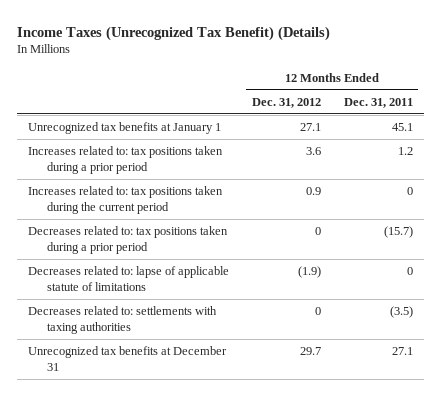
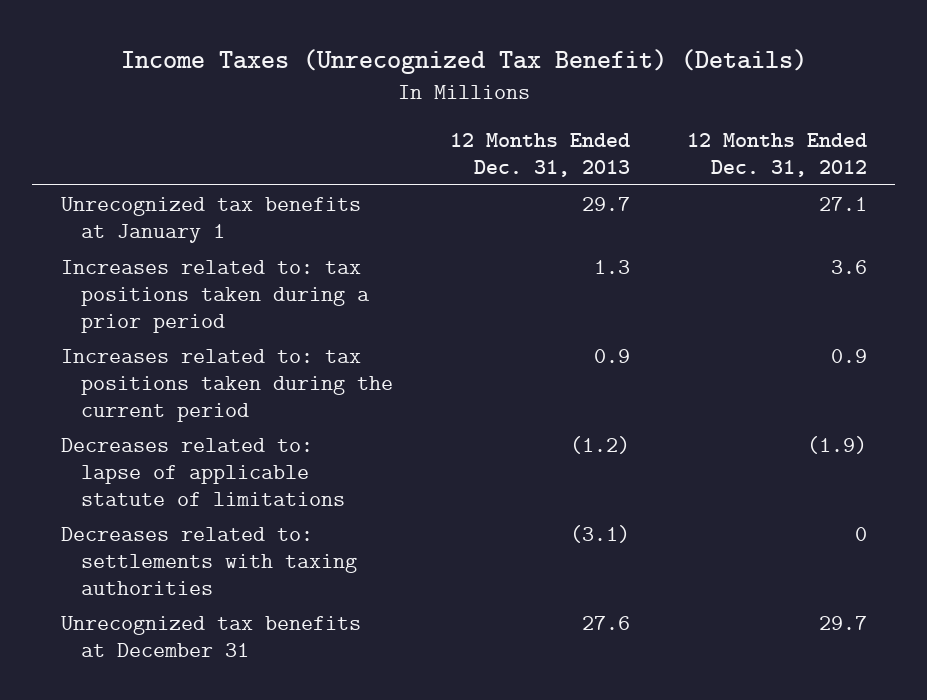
- | 12 Months Ended Dec. 31, 2012 | 12 Months Ended Dec. 31, 2011
+ | 12 Months Ended Dec. 31, 2013 | 12 Months Ended Dec. 31, 2012
- Decreases related to: tax positions taken during a prior period | 0 | (15.7)

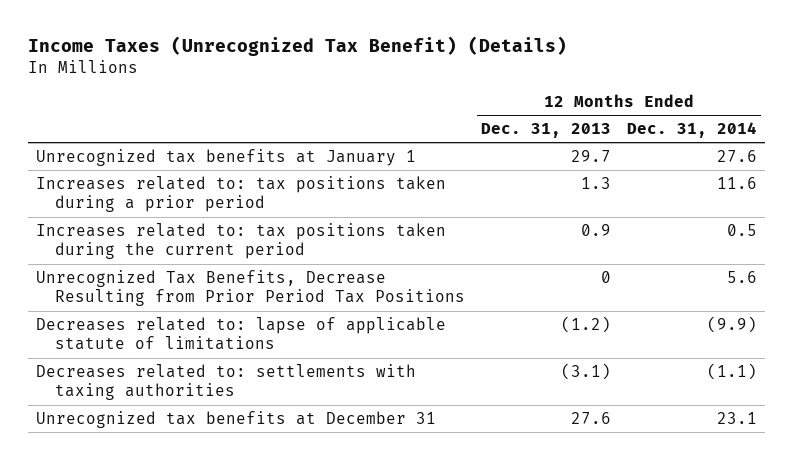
- | 12 Months Ended Dec. 31, 2013 | 12 Months Ended Dec. 31, 2012
+ | 12 Months Ended Dec. 31, 2013 | 12 Months Ended Dec. 31, 2014
+ Unrecognized Tax Benefits, Decrease Resulting from Prior Period Tax Positions | 0 | 5.6

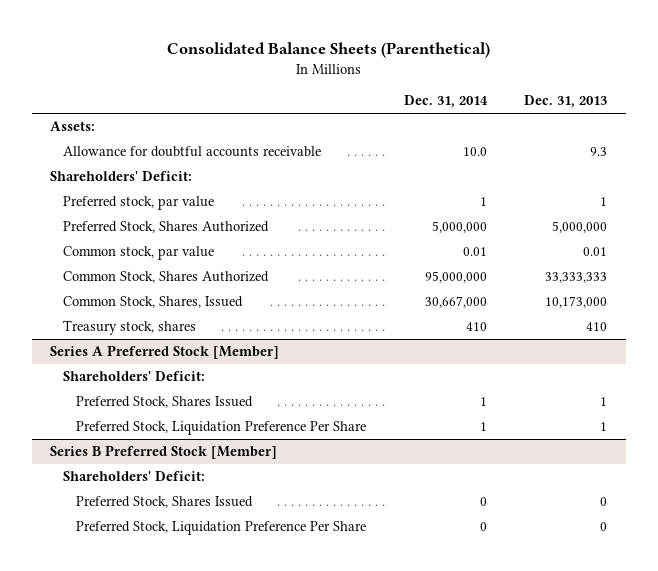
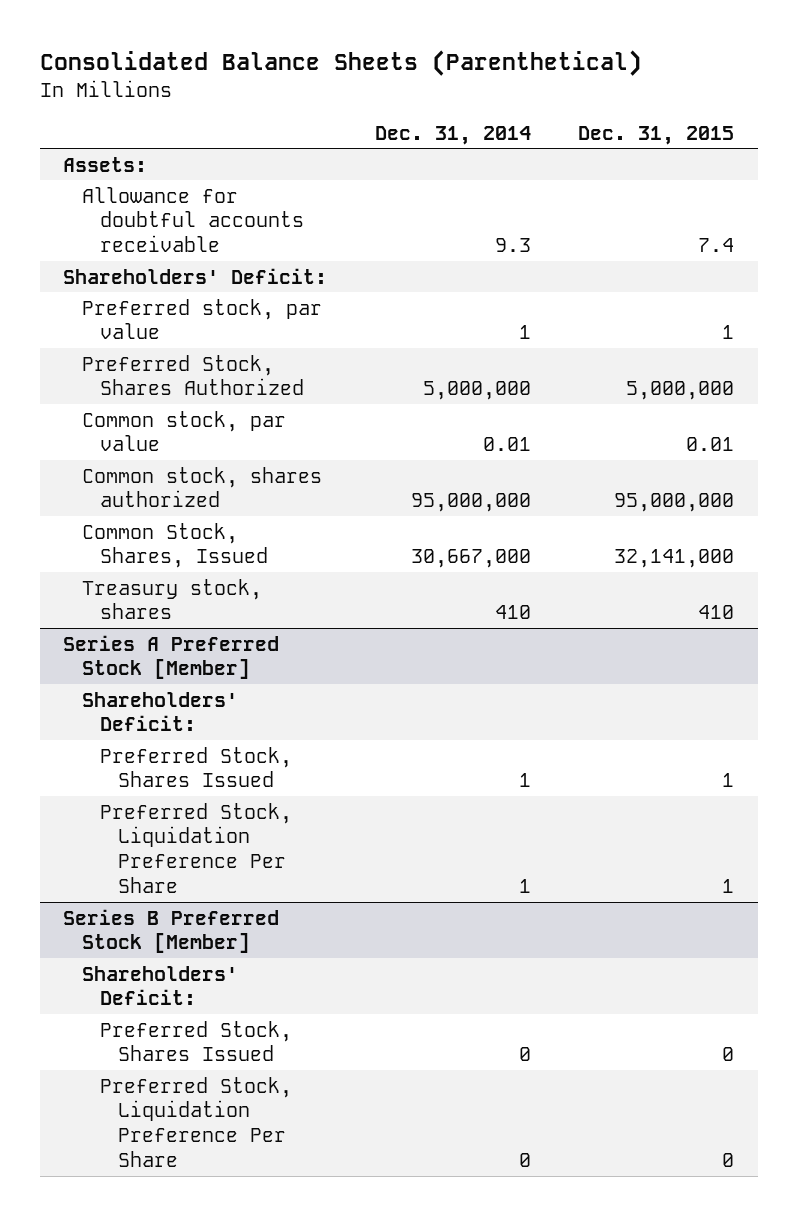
- | Dec. 31, 2014 | Dec. 31, 2013
+ | Dec. 31, 2014 | Dec. 31, 2015
- Allowance for doubtful accounts receivable | 10.0 | 9.3
+ Allowance for doubtful accounts receivable | 9.3 | 7.4
- Common Stock, Shares Authorized | 95,000,000 | 33,333,333
+ Common stock, shares authorized | 95,000,000 | 95,000,000

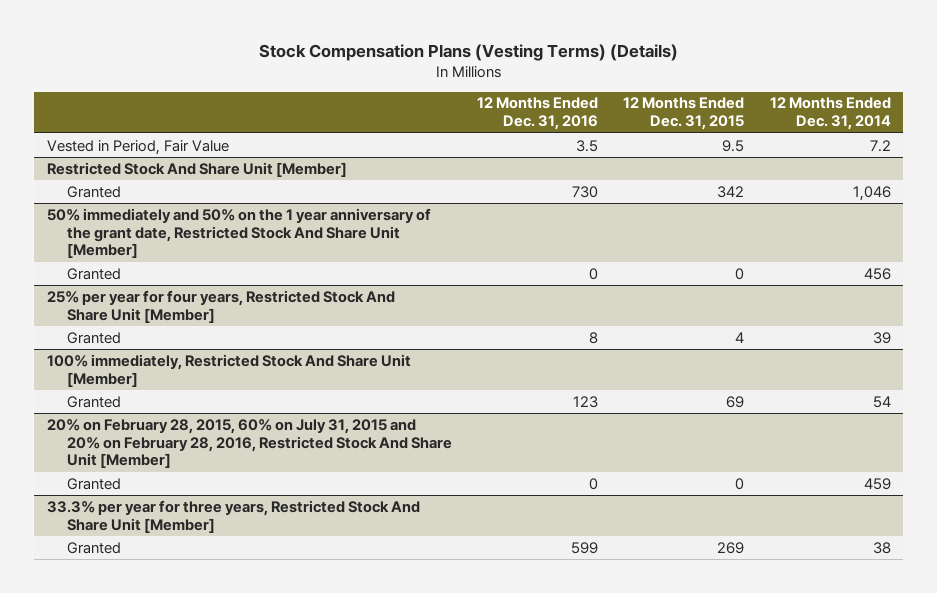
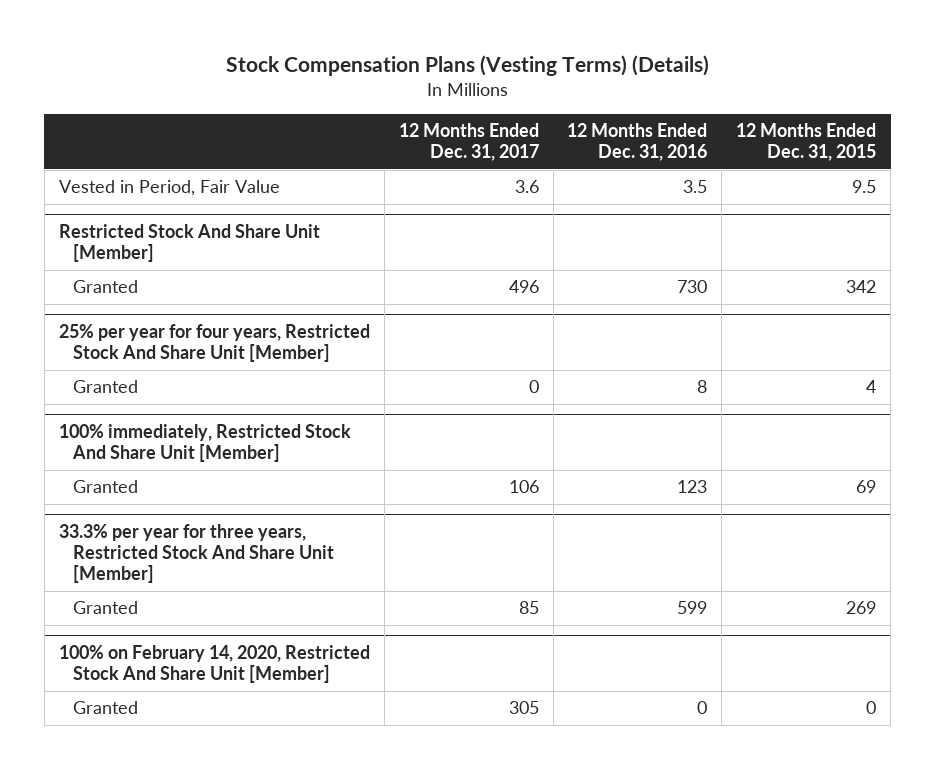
- | 12 Months Ended Dec. 31, 2016 | 12 Months Ended Dec. 31, 2015 | 12 Months Ended Dec. 31, 2014
+ | 12 Months Ended Dec. 31, 2017 | 12 Months Ended Dec. 31, 2016 | 12 Months Ended Dec. 31, 2015
- 50% immediately and 50% on the 1 year anniversary of the grant date, Restricted Stock And Share Unit [Member]
- Granted | 0 | 0 | 456
- 20% on February 28, 2015, 60% on July 31, 2015 and 20% on February 28, 2016, Restricted Stock And Share Unit [Member]
- Granted | 0 | 0 | 459
+ 100% on February 14, 2020, Restricted Stock And Share Unit [Member]
+ Granted | 305 | 0 | 0

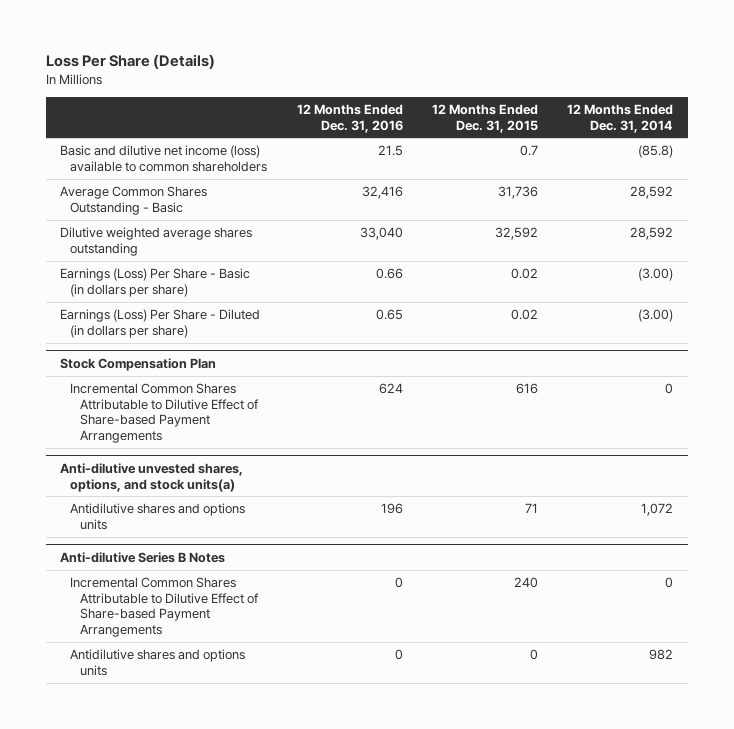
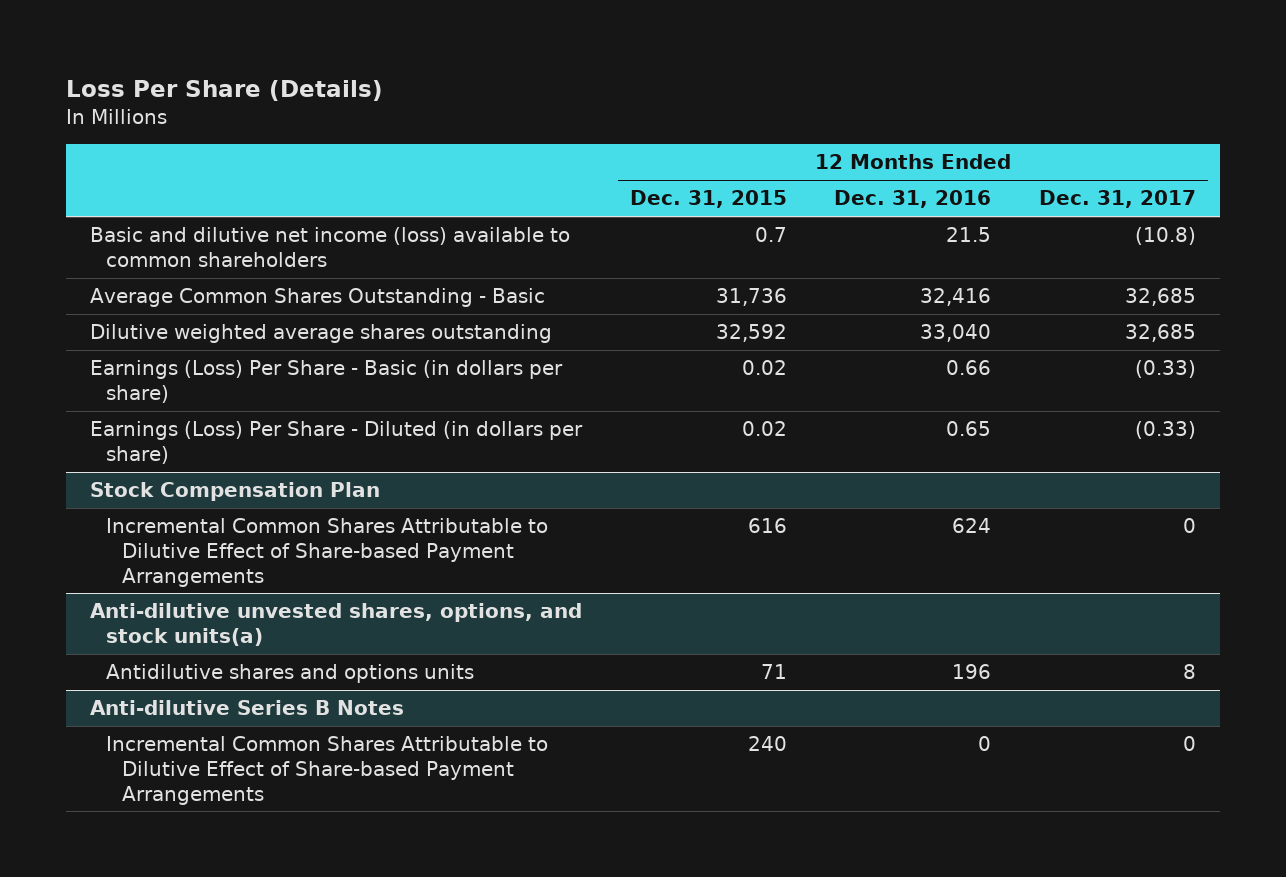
- | 12 Months Ended Dec. 31, 2016 | 12 Months Ended Dec. 31, 2015 | 12 Months Ended Dec. 31, 2014
+ | 12 Months Ended Dec. 31, 2015 | 12 Months Ended Dec. 31, 2016 | 12 Months Ended Dec. 31, 2017
@ Anti-dilutive Series B Notes
- Antidilutive shares and options units | 0 | 0 | 982

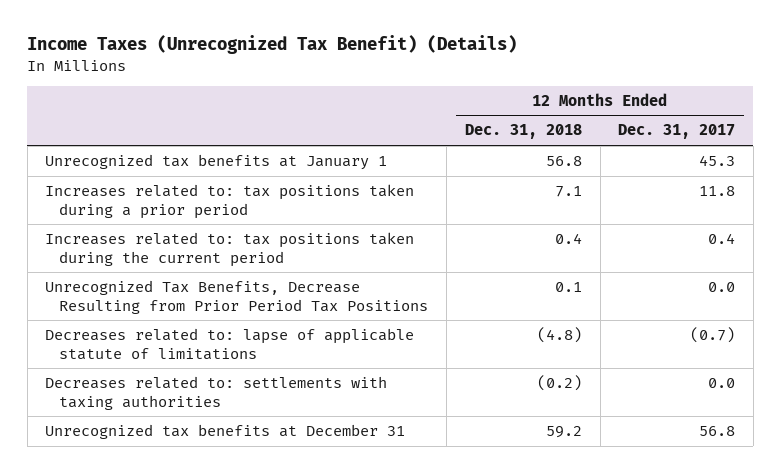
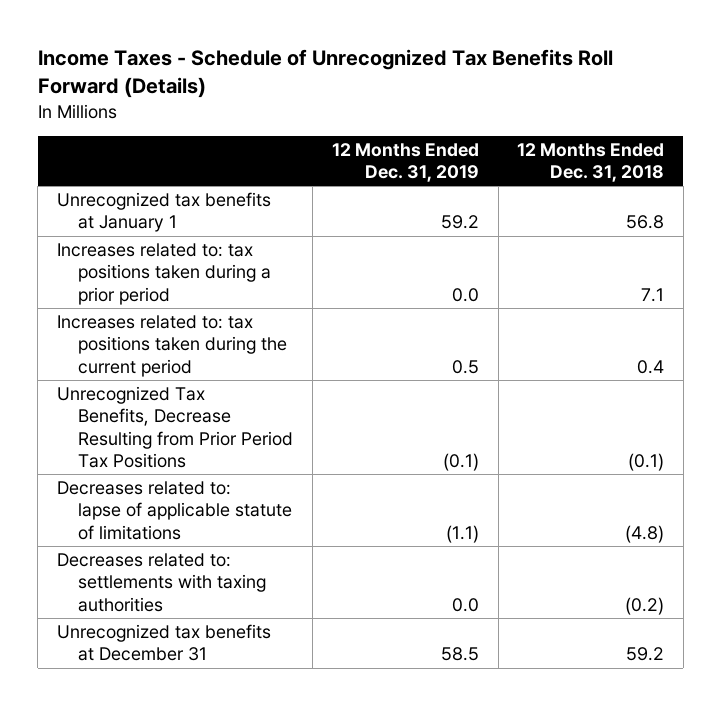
- Income Taxes (Unrecognized Tax Benefit) (Details)
+ Income Taxes - Schedule of Unrecognized Tax Benefits Roll Forward (Details)
- | 12 Months Ended Dec. 31, 2018 | 12 Months Ended Dec. 31, 2017
+ | 12 Months Ended Dec. 31, 2019 | 12 Months Ended Dec. 31, 2018
- Unrecognized Tax Benefits, Decrease Resulting from Prior Period Tax Positions | 0.1 | 0.0
+ Unrecognized Tax Benefits, Decrease Resulting from Prior Period Tax Positions | (0.1) | (0.1)

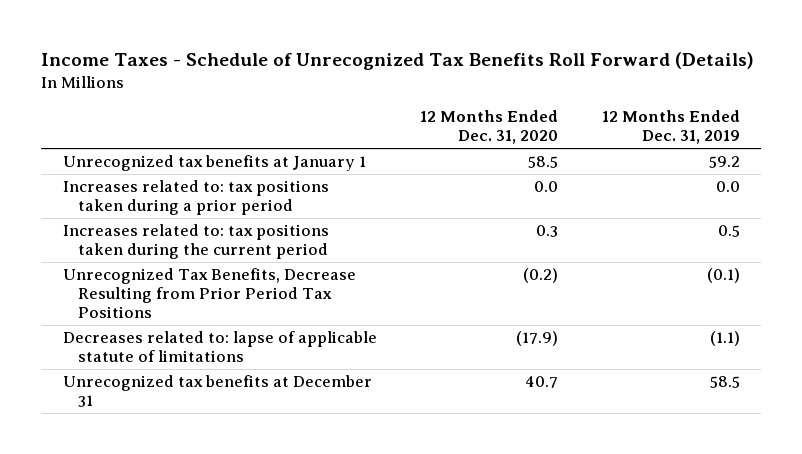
- | 12 Months Ended Dec. 31, 2019 | 12 Months Ended Dec. 31, 2018
+ | 12 Months Ended Dec. 31, 2020 | 12 Months Ended Dec. 31, 2019
- Decreases related to: settlements with taxing authorities | 0.0 | (0.2)

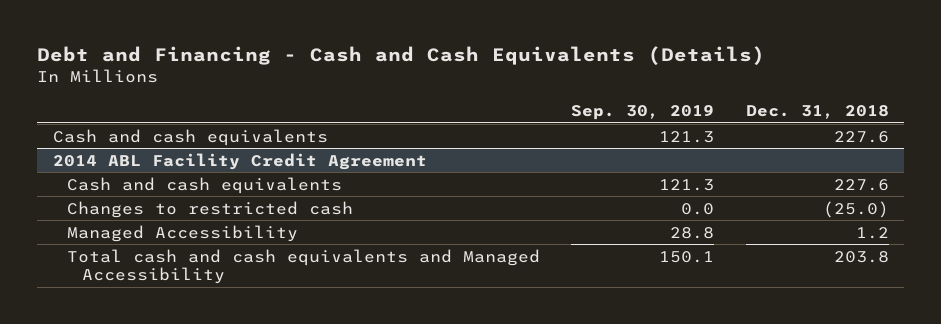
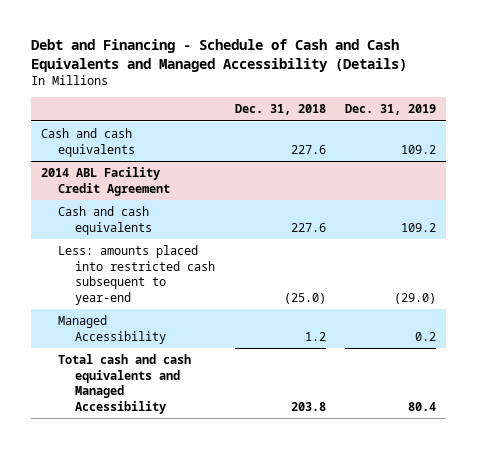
- Debt and Financing - Cash and Cash Equivalents (Details)
+ Debt and Financing - Schedule of Cash and Cash Equivalents and Managed Accessibility (Details)
- | Sep. 30, 2019 | Dec. 31, 2018
+ | Dec. 31, 2018 | Dec. 31, 2019
@ 2014 ABL Facility Credit Agreement
- Changes to restricted cash | 0.0 | (25.0)
+ Less: amounts placed into restricted cash subsequent to year-end | (25.0) | (29.0)

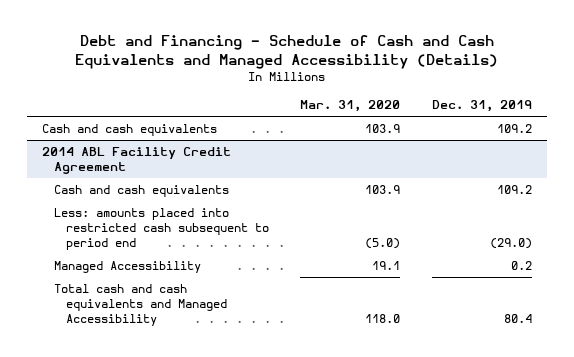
- | Dec. 31, 2018 | Dec. 31, 2019
+ | Mar. 31, 2020 | Dec. 31, 2019
@ 2014 ABL Facility Credit Agreement
- Less: amounts placed into restricted cash subsequent to year-end | (25.0) | (29.0)
+ Less: amounts placed into restricted cash subsequent to period end | (5.0) | (29.0)

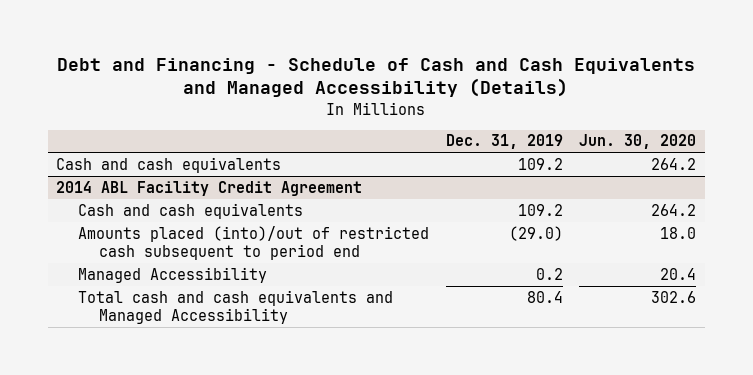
- | Mar. 31, 2020 | Dec. 31, 2019
+ | Dec. 31, 2019 | Jun. 30, 2020
@ 2014 ABL Facility Credit Agreement
- Less: amounts placed into restricted cash subsequent to period end | (5.0) | (29.0)
+ Amounts placed (into)/out of restricted cash subsequent to period end | (29.0) | 18.0

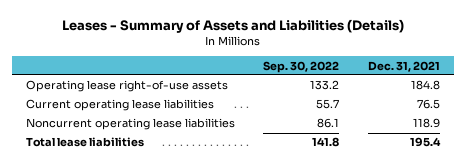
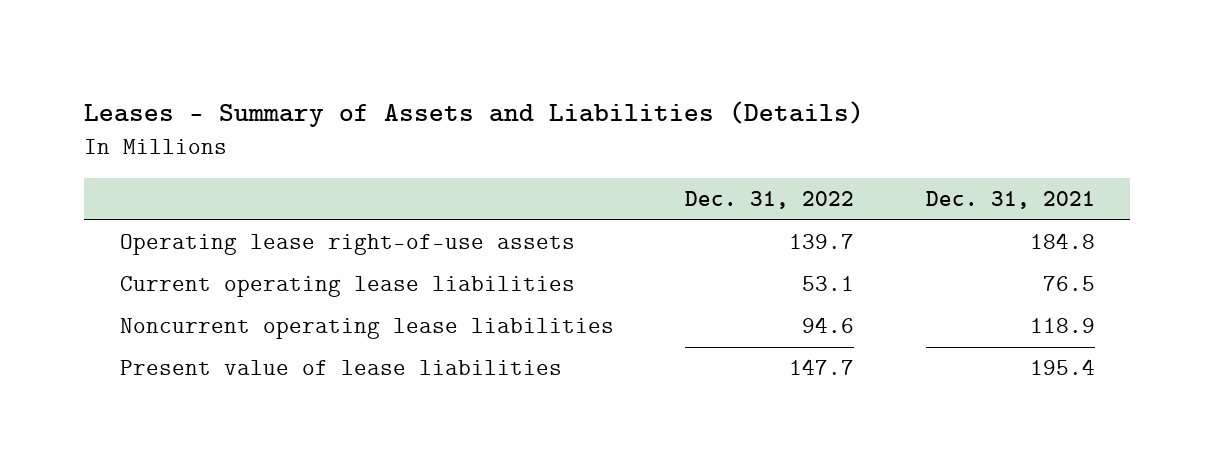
- | Sep. 30, 2022 | Dec. 31, 2021
+ | Dec. 31, 2022 | Dec. 31, 2021
- Total lease liabilities | 141.8 | 195.4
+ Present value of lease liabilities | 147.7 | 195.4

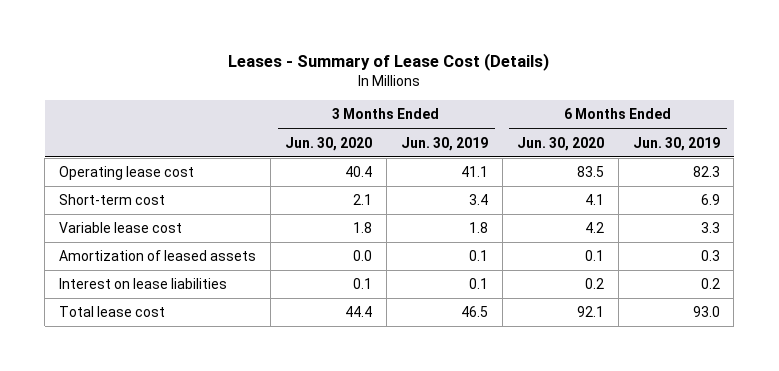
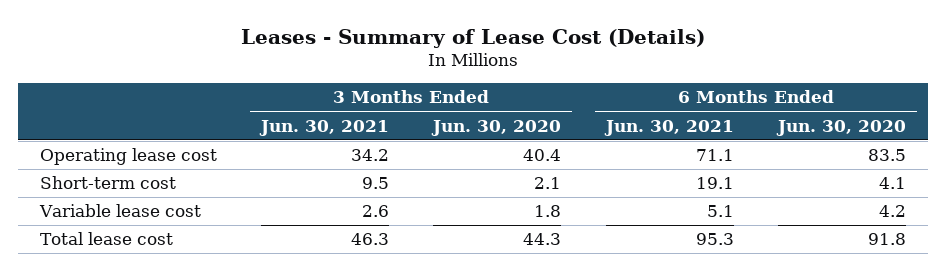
- | 3 Months Ended Jun. 30, 2020 | 3 Months Ended Jun. 30, 2019 | 6 Months Ended Jun. 30, 2020 | 6 Months Ended Jun. 30, 2019
+ | 3 Months Ended Jun. 30, 2021 | 3 Months Ended Jun. 30, 2020 | 6 Months Ended Jun. 30, 2021 | 6 Months Ended Jun. 30, 2020
- Amortization of leased assets | 0.0 | 0.1 | 0.1 | 0.3
- Interest on lease liabilities | 0.1 | 0.1 | 0.2 | 0.2
- Total lease cost | 44.4 | 46.5 | 92.1 | 93.0
+ Total lease cost | 46.3 | 44.3 | 95.3 | 91.8

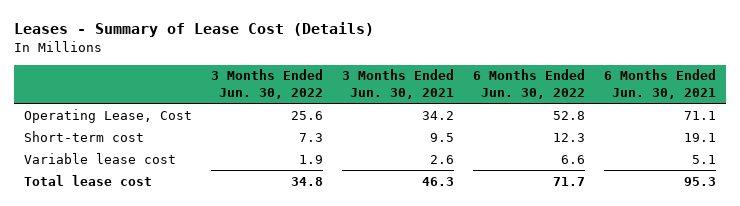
- | 3 Months Ended Jun. 30, 2021 | 3 Months Ended Jun. 30, 2020 | 6 Months Ended Jun. 30, 2021 | 6 Months Ended Jun. 30, 2020
+ | 3 Months Ended Jun. 30, 2022 | 3 Months Ended Jun. 30, 2021 | 6 Months Ended Jun. 30, 2022 | 6 Months Ended Jun. 30, 2021
- Operating lease cost | 34.2 | 40.4 | 71.1 | 83.5
+ Operating Lease, Cost | 25.6 | 34.2 | 52.8 | 71.1

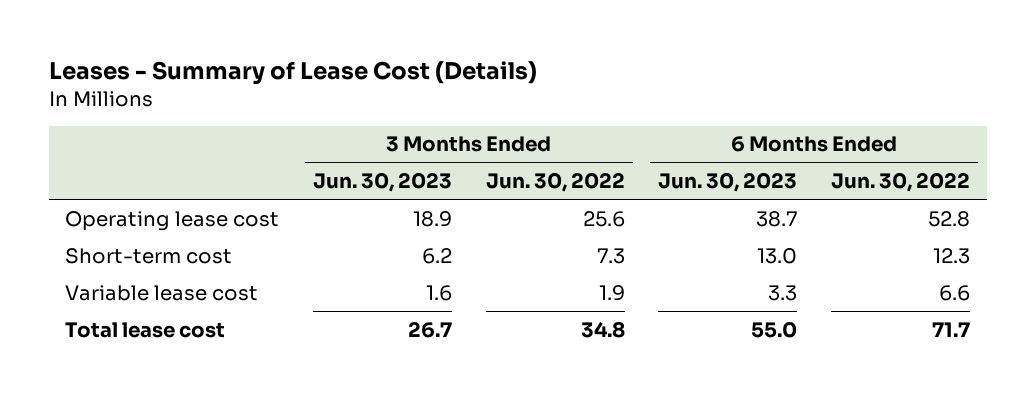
- | 3 Months Ended Jun. 30, 2022 | 3 Months Ended Jun. 30, 2021 | 6 Months Ended Jun. 30, 2022 | 6 Months Ended Jun. 30, 2021
+ | 3 Months Ended Jun. 30, 2023 | 3 Months Ended Jun. 30, 2022 | 6 Months Ended Jun. 30, 2023 | 6 Months Ended Jun. 30, 2022
- Operating Lease, Cost | 25.6 | 34.2 | 52.8 | 71.1
+ Operating lease cost | 18.9 | 25.6 | 38.7 | 52.8

